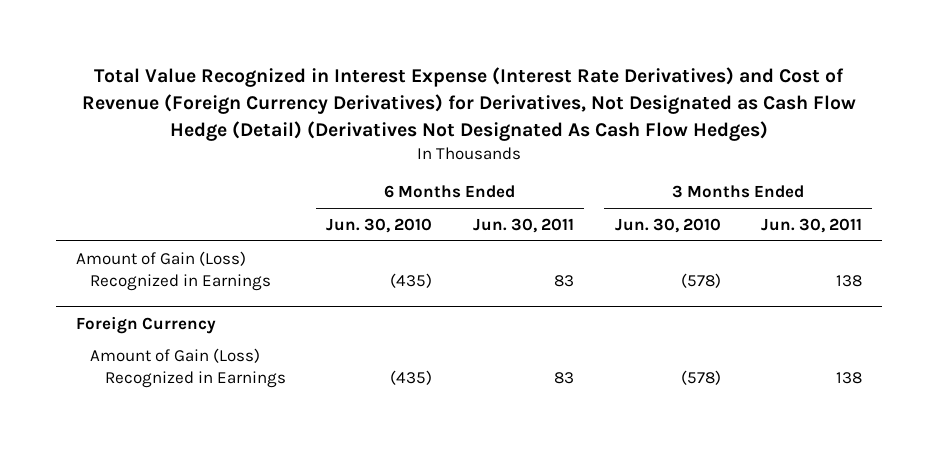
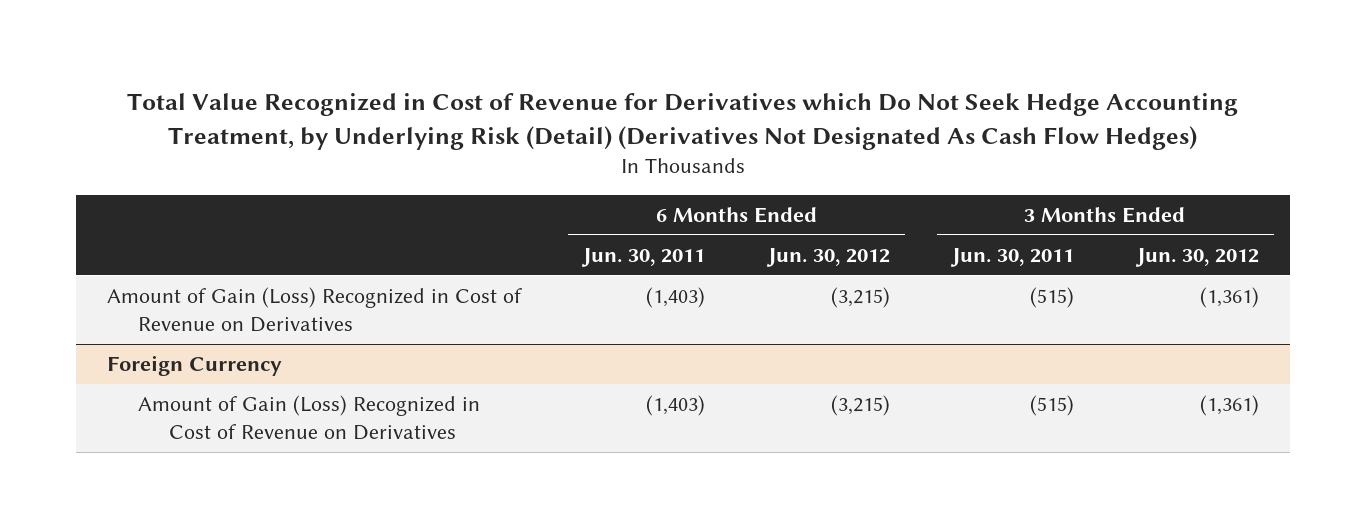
- Total Value Recognized in Interest Expense (Interest Rate Derivatives) and Cost of Revenue (Foreign Currency Derivatives) for Derivatives, Not Designated as Cash Flow Hedge (Detail) (Derivatives Not Designated As Cash Flow Hedges)
+ Total Value Recognized in Cost of Revenue for Derivatives which Do Not Seek Hedge Accounting Treatment, by Underlying Risk (Detail) (Derivatives Not Designated As Cash Flow Hedges)
- | 6 Months Ended Jun. 30, 2010 | 6 Months Ended Jun. 30, 2011 | 3 Months Ended Jun. 30, 2010 | 3 Months Ended Jun. 30, 2011
+ | 6 Months Ended Jun. 30, 2011 | 6 Months Ended Jun. 30, 2012 | 3 Months Ended Jun. 30, 2011 | 3 Months Ended Jun. 30, 2012
- Amount of Gain (Loss) Recognized in Earnings | (435) | 83 | (578) | 138
+ Amount of Gain (Loss) Recognized in Cost of Revenue on Derivatives | (1,403) | (3,215) | (515) | (1,361)
@ Foreign Currency
- Amount of Gain (Loss) Recognized in Earnings | (435) | 83 | (578) | 138
+ Amount of Gain (Loss) Recognized in Cost of Revenue on Derivatives | (1,403) | (3,215) | (515) | (1,361)

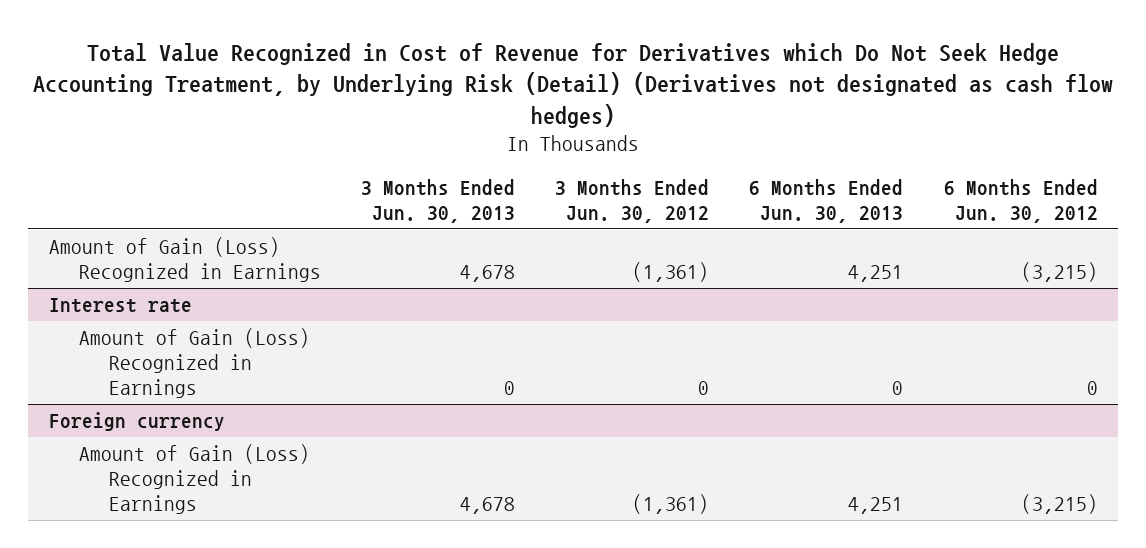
- Total Value Recognized in Cost of Revenue for Derivatives which Do Not Seek Hedge Accounting Treatment, by Underlying Risk (Detail) (Derivatives Not Designated As Cash Flow Hedges)
+ Total Value Recognized in Cost of Revenue for Derivatives which Do Not Seek Hedge Accounting Treatment, by Underlying Risk (Detail) (Derivatives not designated as cash flow hedges)
- | 6 Months Ended Jun. 30, 2011 | 6 Months Ended Jun. 30, 2012 | 3 Months Ended Jun. 30, 2011 | 3 Months Ended Jun. 30, 2012
+ | 3 Months Ended Jun. 30, 2013 | 3 Months Ended Jun. 30, 2012 | 6 Months Ended Jun. 30, 2013 | 6 Months Ended Jun. 30, 2012
- Amount of Gain (Loss) Recognized in Cost of Revenue on Derivatives | (1,403) | (3,215) | (515) | (1,361)
- Foreign Currency
- Amount of Gain (Loss) Recognized in Cost of Revenue on Derivatives | (1,403) | (3,215) | (515) | (1,361)
+ Amount of Gain (Loss) Recognized in Earnings | 4,678 | (1,361) | 4,251 | (3,215)
+ Interest rate
+ Amount of Gain (Loss) Recognized in Earnings | 0 | 0 | 0 | 0
+ Foreign currency
+ Amount of Gain (Loss) Recognized in Earnings | 4,678 | (1,361) | 4,251 | (3,215)

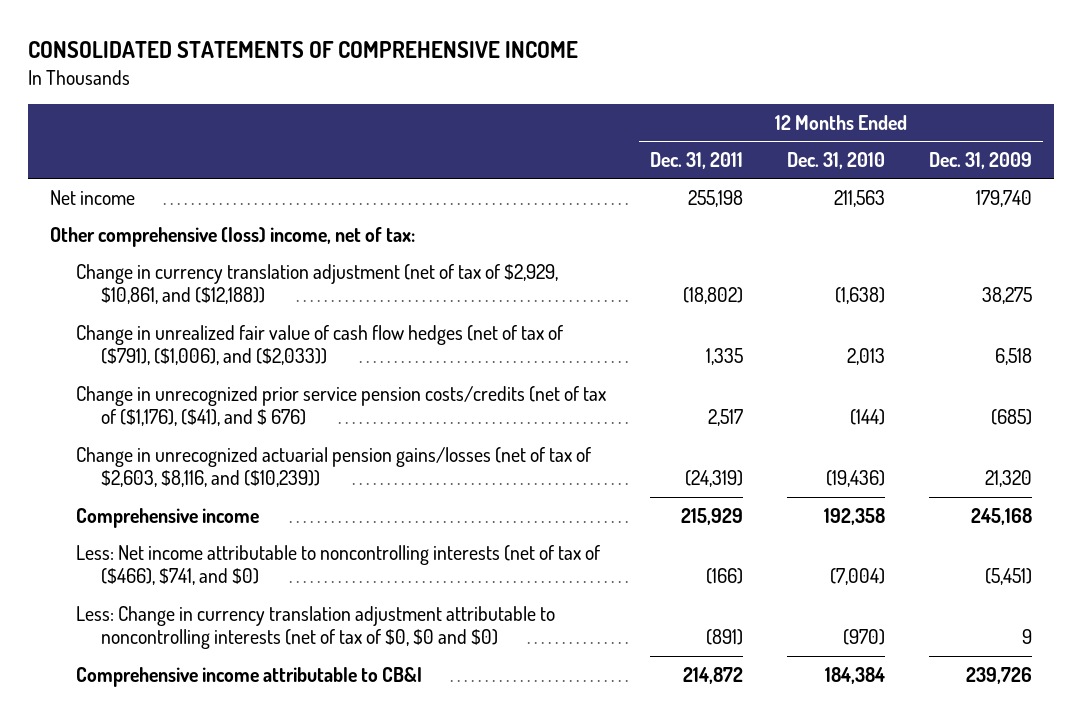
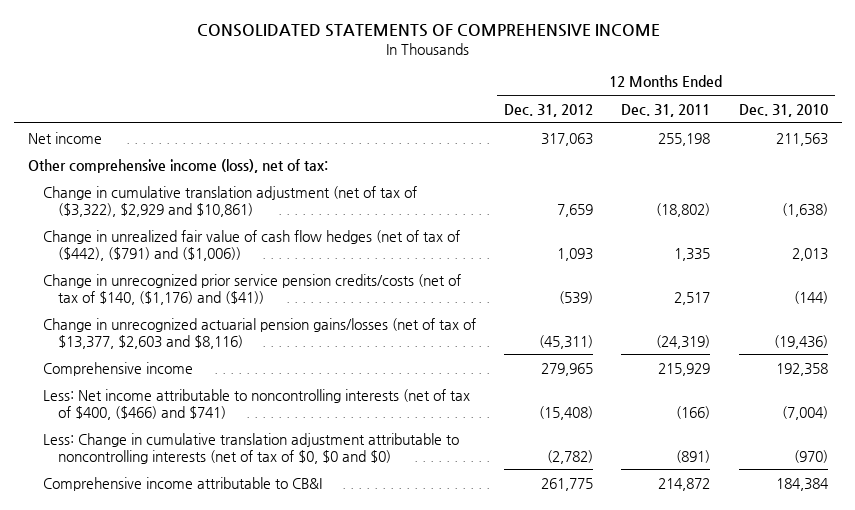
- | 12 Months Ended Dec. 31, 2011 | 12 Months Ended Dec. 31, 2010 | 12 Months Ended Dec. 31, 2009
+ | 12 Months Ended Dec. 31, 2012 | 12 Months Ended Dec. 31, 2011 | 12 Months Ended Dec. 31, 2010
- Other comprehensive (loss) income, net of tax:
- Change in currency translation adjustment (net of tax of $2,929, $10,861, and ($12,188)) | (18,802) | (1,638) | 38,275
- Change in unrealized fair value of cash flow hedges (net of tax of ($791), ($1,006), and ($2,033)) | 1,335 | 2,013 | 6,518
- Change in unrecognized prior service pension costs/credits (net of tax of ($1,176), ($41), and $ 676) | 2,517 | (144) | (685)
- Change in unrecognized actuarial pension gains/losses (net of tax of $2,603, $8,116, and ($10,239)) | (24,319) | (19,436) | 21,320
+ Other comprehensive income (loss), net of tax:
+ Change in cumulative translation adjustment (net of tax of ($3,322), $2,929 and $10,861) | 7,659 | (18,802) | (1,638)
+ Change in unrealized fair value of cash flow hedges (net of tax of ($442), ($791) and ($1,006)) | 1,093 | 1,335 | 2,013
+ Change in unrecognized prior service pension credits/costs (net of tax of $140, ($1,176) and ($41)) | (539) | 2,517 | (144)
+ Change in unrecognized actuarial pension gains/losses (net of tax of $13,377, $2,603 and $8,116) | (45,311) | (24,319) | (19,436)
- Less: Net income attributable to noncontrolling interests (net of tax of ($466), $741, and $0) | (166) | (7,004) | (5,451)
- Less: Change in currency translation adjustment attributable to noncontrolling interests (net of tax of $0, $0 and $0) | (891) | (970) | 9
+ Less: Net income attributable to noncontrolling interests (net of tax of $400, ($466) and $741) | (15,408) | (166) | (7,004)
+ Less: Change in cumulative translation adjustment attributable to noncontrolling interests (net of tax of $0, $0 and $0) | (2,782) | (891) | (970)

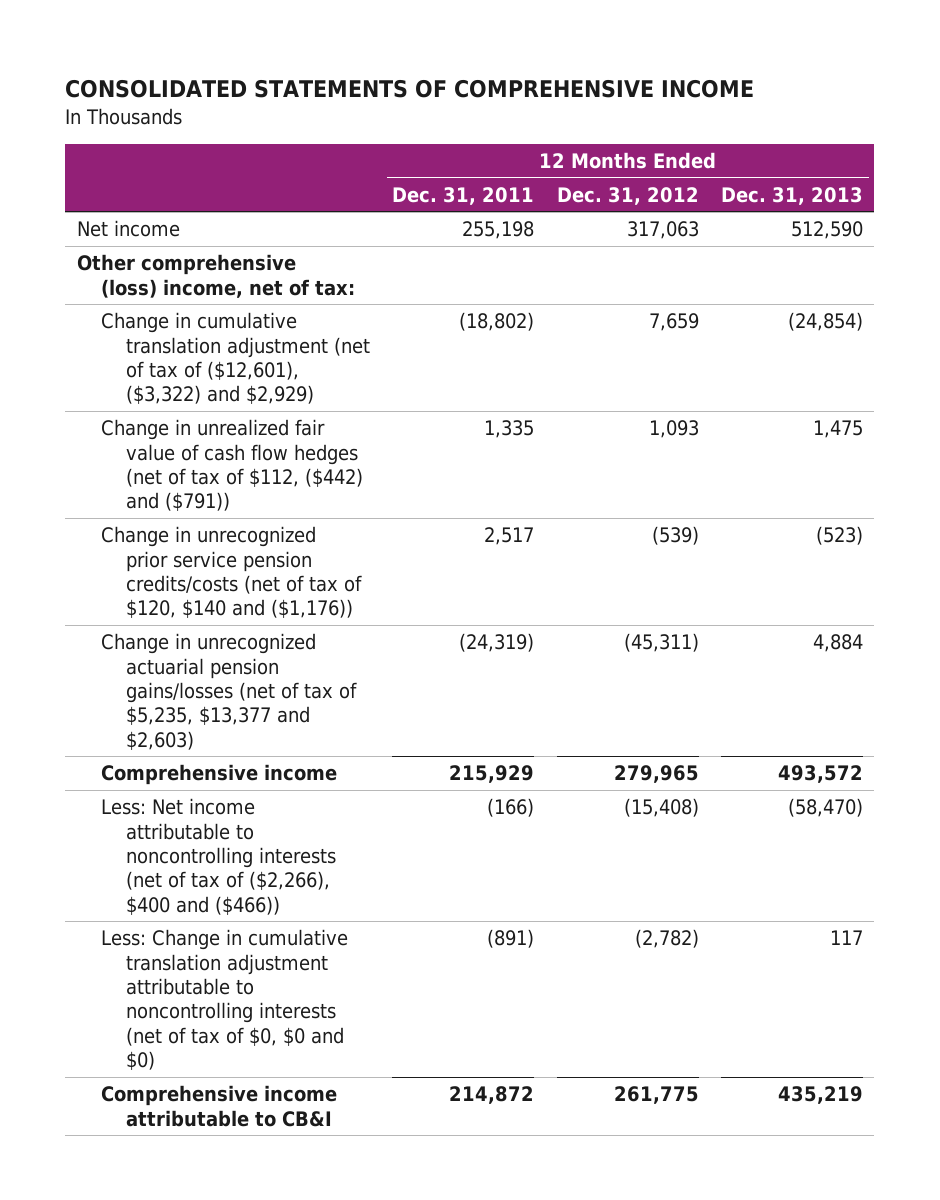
- | 12 Months Ended Dec. 31, 2012 | 12 Months Ended Dec. 31, 2011 | 12 Months Ended Dec. 31, 2010
+ | 12 Months Ended Dec. 31, 2011 | 12 Months Ended Dec. 31, 2012 | 12 Months Ended Dec. 31, 2013
- Other comprehensive income (loss), net of tax:
- Change in cumulative translation adjustment (net of tax of ($3,322), $2,929 and $10,861) | 7,659 | (18,802) | (1,638)
- Change in unrealized fair value of cash flow hedges (net of tax of ($442), ($791) and ($1,006)) | 1,093 | 1,335 | 2,013
- Change in unrecognized prior service pension credits/costs (net of tax of $140, ($1,176) and ($41)) | (539) | 2,517 | (144)
- Change in unrecognized actuarial pension gains/losses (net of tax of $13,377, $2,603 and $8,116) | (45,311) | (24,319) | (19,436)
+ Other comprehensive (loss) income, net of tax:
+ Change in cumulative translation adjustment (net of tax of ($12,601), ($3,322) and $2,929) | (18,802) | 7,659 | (24,854)
+ Change in unrealized fair value of cash flow hedges (net of tax of $112, ($442) and ($791)) | 1,335 | 1,093 | 1,475
+ Change in unrecognized prior service pension credits/costs (net of tax of $120, $140 and ($1,176)) | 2,517 | (539) | (523)
+ Change in unrecognized actuarial pension gains/losses (net of tax of $5,235, $13,377 and $2,603) | (24,319) | (45,311) | 4,884
- Less: Net income attributable to noncontrolling interests (net of tax of $400, ($466) and $741) | (15,408) | (166) | (7,004)
+ Less: Net income attributable to noncontrolling interests (net of tax of ($2,266), $400 and ($466)) | (166) | (15,408) | (58,470)

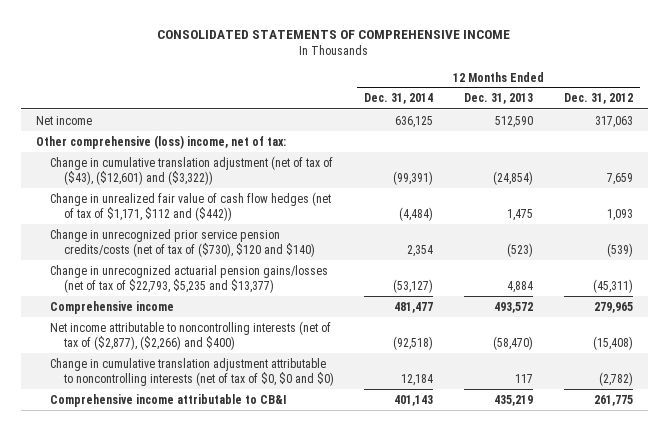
- | 12 Months Ended Dec. 31, 2011 | 12 Months Ended Dec. 31, 2012 | 12 Months Ended Dec. 31, 2013
+ | 12 Months Ended Dec. 31, 2014 | 12 Months Ended Dec. 31, 2013 | 12 Months Ended Dec. 31, 2012
- Change in cumulative translation adjustment (net of tax of ($12,601), ($3,322) and $2,929) | (18,802) | 7,659 | (24,854)
- Change in unrealized fair value of cash flow hedges (net of tax of $112, ($442) and ($791)) | 1,335 | 1,093 | 1,475
- Change in unrecognized prior service pension credits/costs (net of tax of $120, $140 and ($1,176)) | 2,517 | (539) | (523)
- Change in unrecognized actuarial pension gains/losses (net of tax of $5,235, $13,377 and $2,603) | (24,319) | (45,311) | 4,884
+ Change in cumulative translation adjustment (net of tax of ($43), ($12,601) and ($3,322)) | (99,391) | (24,854) | 7,659
+ Change in unrealized fair value of cash flow hedges (net of tax of $1,171, $112 and ($442)) | (4,484) | 1,475 | 1,093
+ Change in unrecognized prior service pension credits/costs (net of tax of ($730), $120 and $140) | 2,354 | (523) | (539)
+ Change in unrecognized actuarial pension gains/losses (net of tax of $22,793, $5,235 and $13,377) | (53,127) | 4,884 | (45,311)
- Less: Net income attributable to noncontrolling interests (net of tax of ($2,266), $400 and ($466)) | (166) | (15,408) | (58,470)
- Less: Change in cumulative translation adjustment attributable to noncontrolling interests (net of tax of $0, $0 and $0) | (891) | (2,782) | 117
+ Net income attributable to noncontrolling interests (net of tax of ($2,877), ($2,266) and $400) | (92,518) | (58,470) | (15,408)
+ Change in cumulative translation adjustment attributable to noncontrolling interests (net of tax of $0, $0 and $0) | 12,184 | 117 | (2,782)

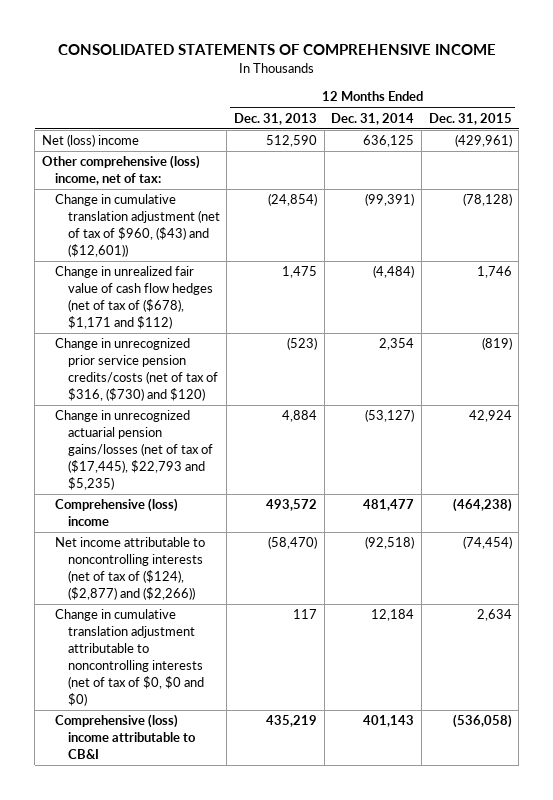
- | 12 Months Ended Dec. 31, 2014 | 12 Months Ended Dec. 31, 2013 | 12 Months Ended Dec. 31, 2012
+ | 12 Months Ended Dec. 31, 2013 | 12 Months Ended Dec. 31, 2014 | 12 Months Ended Dec. 31, 2015
- Net income | 636,125 | 512,590 | 317,063
+ Net (loss) income | 512,590 | 636,125 | (429,961)
- Change in cumulative translation adjustment (net of tax of ($43), ($12,601) and ($3,322)) | (99,391) | (24,854) | 7,659
- Change in unrealized fair value of cash flow hedges (net of tax of $1,171, $112 and ($442)) | (4,484) | 1,475 | 1,093
- Change in unrecognized prior service pension credits/costs (net of tax of ($730), $120 and $140) | 2,354 | (523) | (539)
- Change in unrecognized actuarial pension gains/losses (net of tax of $22,793, $5,235 and $13,377) | (53,127) | 4,884 | (45,311)
- Comprehensive income | 481,477 | 493,572 | 279,965
- Net income attributable to noncontrolling interests (net of tax of ($2,877), ($2,266) and $400) | (92,518) | (58,470) | (15,408)
+ Change in cumulative translation adjustment (net of tax of $960, ($43) and ($12,601)) | (24,854) | (99,391) | (78,128)
+ Change in unrealized fair value of cash flow hedges (net of tax of ($678), $1,171 and $112) | 1,475 | (4,484) | 1,746
+ Change in unrecognized prior service pension credits/costs (net of tax of $316, ($730) and $120) | (523) | 2,354 | (819)
+ Change in unrecognized actuarial pension gains/losses (net of tax of ($17,445), $22,793 and $5,235) | 4,884 | (53,127) | 42,924
+ Comprehensive (loss) income | 493,572 | 481,477 | (464,238)
+ Net income attributable to noncontrolling interests (net of tax of ($124), ($2,877) and ($2,266)) | (58,470) | (92,518) | (74,454)
- Comprehensive income attributable to CB&I | 401,143 | 435,219 | 261,775
+ Comprehensive (loss) income attributable to CB&I | 435,219 | 401,143 | (536,058)

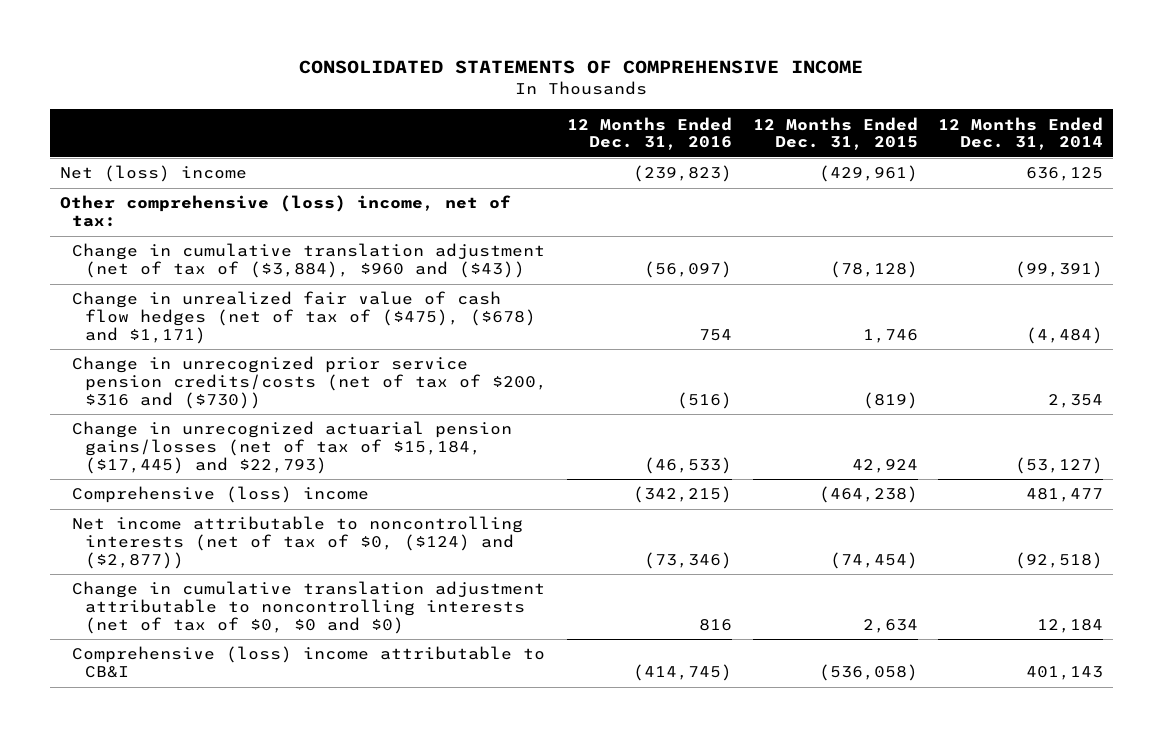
- | 12 Months Ended Dec. 31, 2013 | 12 Months Ended Dec. 31, 2014 | 12 Months Ended Dec. 31, 2015
+ | 12 Months Ended Dec. 31, 2016 | 12 Months Ended Dec. 31, 2015 | 12 Months Ended Dec. 31, 2014
- Change in cumulative translation adjustment (net of tax of $960, ($43) and ($12,601)) | (24,854) | (99,391) | (78,128)
- Change in unrealized fair value of cash flow hedges (net of tax of ($678), $1,171 and $112) | 1,475 | (4,484) | 1,746
- Change in unrecognized prior service pension credits/costs (net of tax of $316, ($730) and $120) | (523) | 2,354 | (819)
- Change in unrecognized actuarial pension gains/losses (net of tax of ($17,445), $22,793 and $5,235) | 4,884 | (53,127) | 42,924
+ Change in cumulative translation adjustment (net of tax of ($3,884), $960 and ($43)) | (56,097) | (78,128) | (99,391)
+ Change in unrealized fair value of cash flow hedges (net of tax of ($475), ($678) and $1,171) | 754 | 1,746 | (4,484)
+ Change in unrecognized prior service pension credits/costs (net of tax of $200, $316 and ($730)) | (516) | (819) | 2,354
+ Change in unrecognized actuarial pension gains/losses (net of tax of $15,184, ($17,445) and $22,793) | (46,533) | 42,924 | (53,127)
- Net income attributable to noncontrolling interests (net of tax of ($124), ($2,877) and ($2,266)) | (58,470) | (92,518) | (74,454)
+ Net income attributable to noncontrolling interests (net of tax of $0, ($124) and ($2,877)) | (73,346) | (74,454) | (92,518)

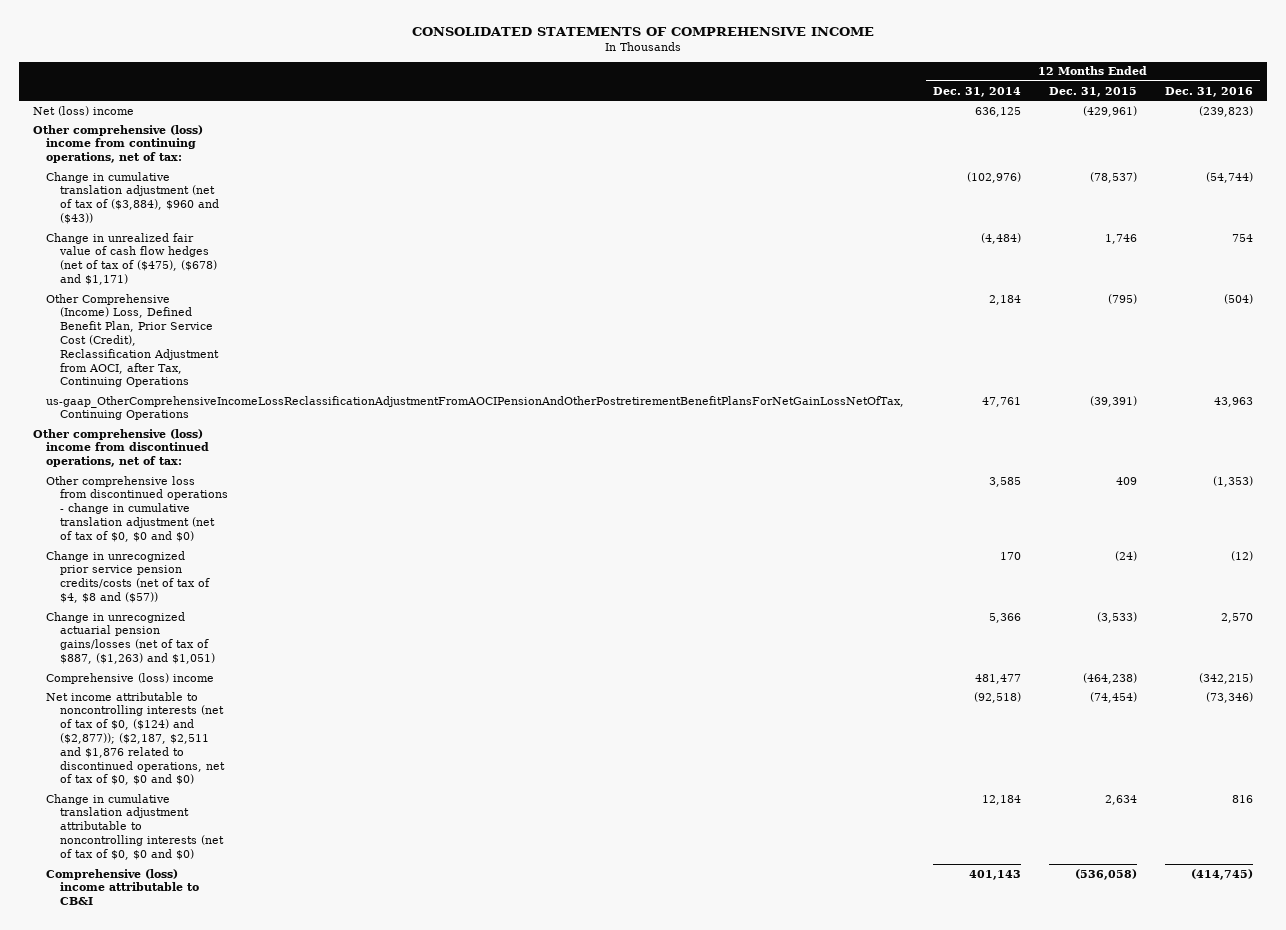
- | 12 Months Ended Dec. 31, 2016 | 12 Months Ended Dec. 31, 2015 | 12 Months Ended Dec. 31, 2014
+ | 12 Months Ended Dec. 31, 2014 | 12 Months Ended Dec. 31, 2015 | 12 Months Ended Dec. 31, 2016
- Other comprehensive (loss) income, net of tax:
- Change in cumulative translation adjustment (net of tax of ($3,884), $960 and ($43)) | (56,097) | (78,128) | (99,391)
+ Other comprehensive (loss) income from continuing operations, net of tax:
+ Change in cumulative translation adjustment (net of tax of ($3,884), $960 and ($43)) | (102,976) | (78,537) | (54,744)
- Change in unrecognized prior service pension credits/costs (net of tax of $200, $316 and ($730)) | (516) | (819) | 2,354
- Change in unrecognized actuarial pension gains/losses (net of tax of $15,184, ($17,445) and $22,793) | (46,533) | 42,924 | (53,127)
+ Other Comprehensive (Income) Loss, Defined Benefit Plan, Prior Service Cost (Credit), Reclassification Adjustment from AOCI, after Tax, Continuing Operations | 2,184 | (795) | (504)
+ us-gaap_OtherComprehensiveIncomeLossReclassificationAdjustmentFromAOCIPensionAndOtherPostretirementBenefitPlansForNetGainLossNetOfTax, Continuing Operations | 47,761 | (39,391) | 43,963
+ Other comprehensive (loss) income from discontinued operations, net of tax:
+ Other comprehensive loss from discontinued operations - change in cumulative translation adjustment (net of tax of $0, $0 and $0) | 3,585 | 409 | (1,353)
+ Change in unrecognized prior service pension credits/costs (net of tax of $4, $8 and ($57)) | 170 | (24) | (12)
+ Change in unrecognized actuarial pension gains/losses (net of tax of $887, ($1,263) and $1,051) | 5,366 | (3,533) | 2,570
- Net income attributable to noncontrolling interests (net of tax of $0, ($124) and ($2,877)) | (73,346) | (74,454) | (92,518)
+ Net income attributable to noncontrolling interests (net of tax of $0, ($124) and ($2,877)); ($2,187, $2,511 and $1,876 related to discontinued operations, net of tax of $0, $0 and $0) | (92,518) | (74,454) | (73,346)

